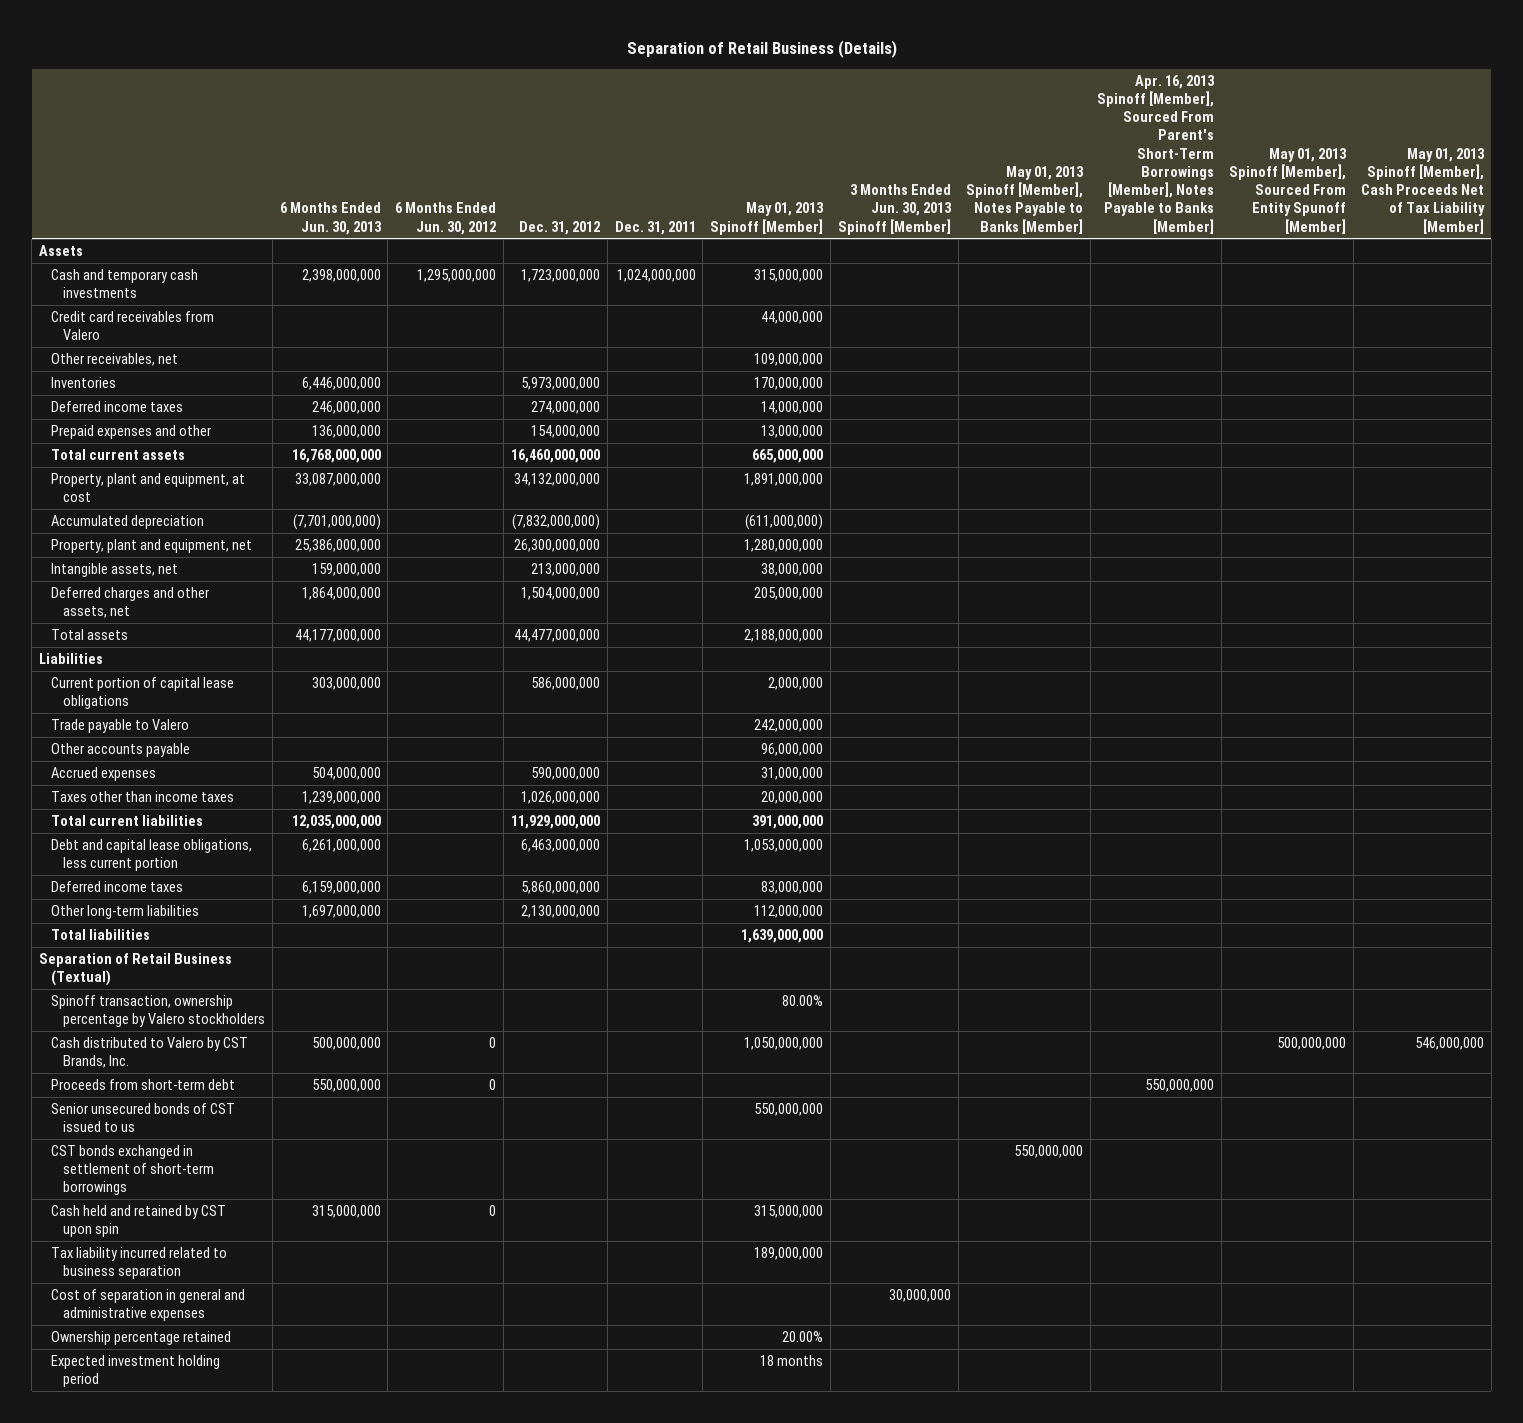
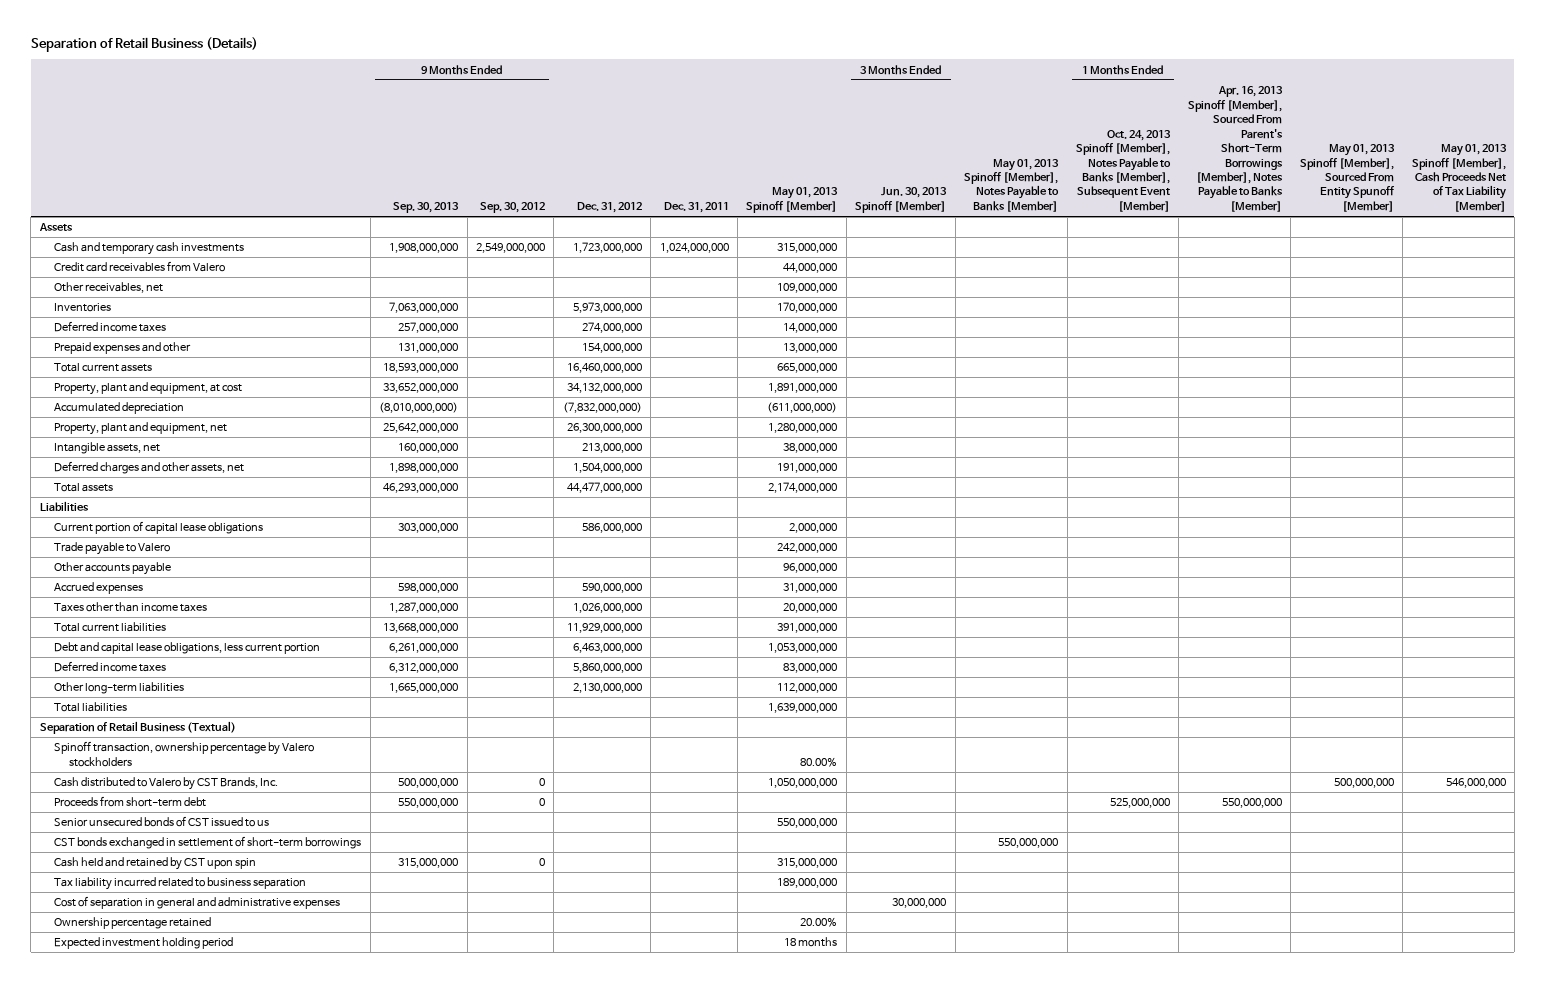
- | 6 Months Ended Jun. 30, 2013 | 6 Months Ended Jun. 30, 2012 | Dec. 31, 2012 | Dec. 31, 2011 | May 01, 2013 Spinoff [Member] | 3 Months Ended Jun. 30, 2013 Spinoff [Member] | May 01, 2013 Spinoff [Member], Notes Payable to Banks [Member] | Apr. 16, 2013 Spinoff [Member], Sourced From Parent's Short-Term Borrowings [Member], Notes Payable to Banks [Member] | May 01, 2013 Spinoff [Member], Sourced From Entity Spunoff [Member] | May 01, 2013 Spinoff [Member], Cash Proceeds Net of Tax Liability [Member]
+ | 9 Months Ended Sep. 30, 2013 | 9 Months Ended Sep. 30, 2012 | Dec. 31, 2012 | Dec. 31, 2011 | May 01, 2013 Spinoff [Member] | 3 Months Ended Jun. 30, 2013 Spinoff [Member] | May 01, 2013 Spinoff [Member], Notes Payable to Banks [Member] | 1 Months Ended Oct. 24, 2013 Spinoff [Member], Notes Payable to Banks [Member], Subsequent Event [Member] | Apr. 16, 2013 Spinoff [Member], Sourced From Parent's Short-Term Borrowings [Member], Notes Payable to Banks [Member] | May 01, 2013 Spinoff [Member], Sourced From Entity Spunoff [Member] | May 01, 2013 Spinoff [Member], Cash Proceeds Net of Tax Liability [Member]
- Deferred charges and other assets, net | 1,864,000,000 | | 1,504,000,000 | | 205,000,000 | | | | |
- Total assets | 44,177,000,000 | | 44,477,000,000 | | 2,188,000,000 | | | | |
+ Deferred charges and other assets, net | 1,898,000,000 | | 1,504,000,000 | | 191,000,000 | | | | | |
+ Total assets | 46,293,000,000 | | 44,477,000,000 | | 2,174,000,000 | | | | | |

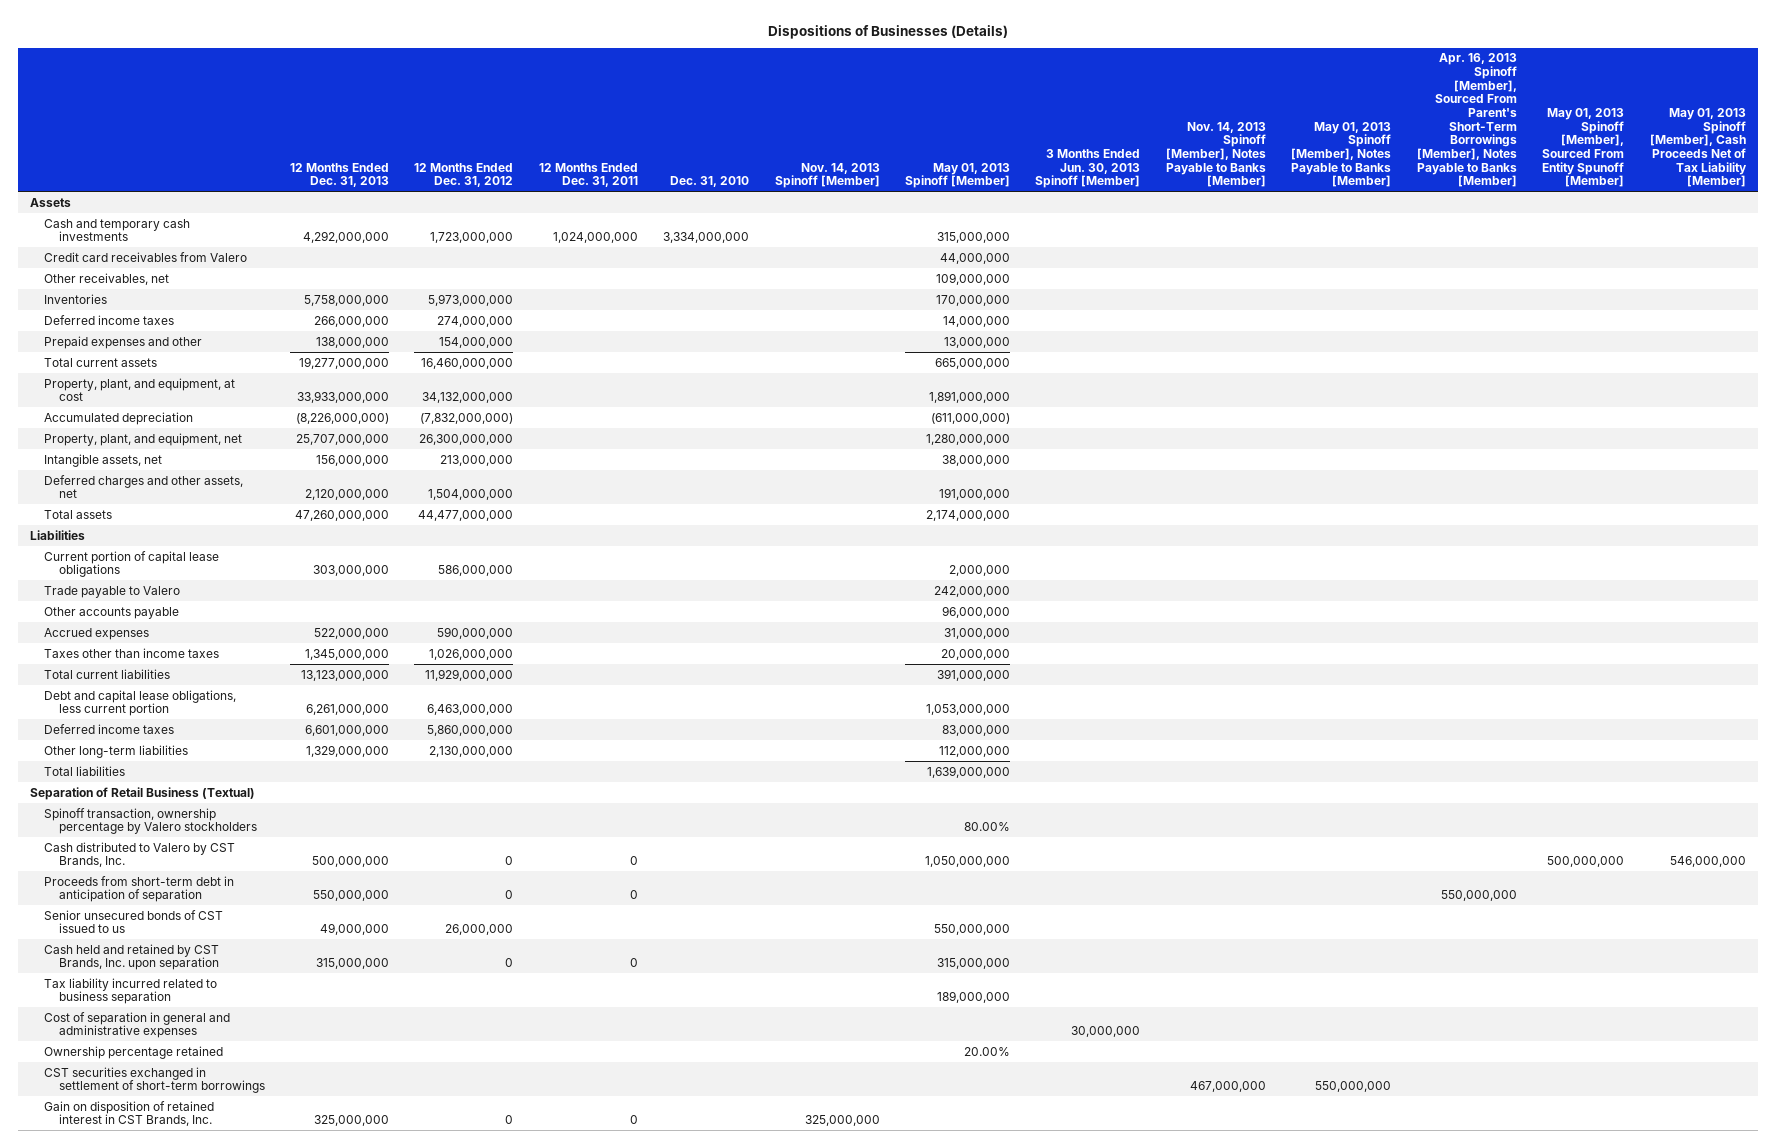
- Separation of Retail Business (Details)
+ Dispositions of Businesses (Details)
- | 9 Months Ended Sep. 30, 2013 | 9 Months Ended Sep. 30, 2012 | Dec. 31, 2012 | Dec. 31, 2011 | May 01, 2013 Spinoff [Member] | 3 Months Ended Jun. 30, 2013 Spinoff [Member] | May 01, 2013 Spinoff [Member], Notes Payable to Banks [Member] | 1 Months Ended Oct. 24, 2013 Spinoff [Member], Notes Payable to Banks [Member], Subsequent Event [Member] | Apr. 16, 2013 Spinoff [Member], Sourced From Parent's Short-Term Borrowings [Member], Notes Payable to Banks [Member] | May 01, 2013 Spinoff [Member], Sourced From Entity Spunoff [Member] | May 01, 2013 Spinoff [Member], Cash Proceeds Net of Tax Liability [Member]
+ | 12 Months Ended Dec. 31, 2013 | 12 Months Ended Dec. 31, 2012 | 12 Months Ended Dec. 31, 2011 | Dec. 31, 2010 | Nov. 14, 2013 Spinoff [Member] | May 01, 2013 Spinoff [Member] | 3 Months Ended Jun. 30, 2013 Spinoff [Member] | Nov. 14, 2013 Spinoff [Member], Notes Payable to Banks [Member] | May 01, 2013 Spinoff [Member], Notes Payable to Banks [Member] | Apr. 16, 2013 Spinoff [Member], Sourced From Parent's Short-Term Borrowings [Member], Notes Payable to Banks [Member] | May 01, 2013 Spinoff [Member], Sourced From Entity Spunoff [Member] | May 01, 2013 Spinoff [Member], Cash Proceeds Net of Tax Liability [Member]
- Property, plant and equipment, at cost | 33,652,000,000 | | 34,132,000,000 | | 1,891,000,000 | | | | | |
+ Property, plant, and equipment, at cost | 33,933,000,000 | 34,132,000,000 | | | | 1,891,000,000 | | | | | |
- Property, plant and equipment, net | 25,642,000,000 | | 26,300,000,000 | | 1,280,000,000 | | | | | |
+ Property, plant, and equipment, net | 25,707,000,000 | 26,300,000,000 | | | | 1,280,000,000 | | | | | |
- Proceeds from short-term debt | 550,000,000 | 0 | | | | | | 525,000,000 | 550,000,000 | |
+ Proceeds from short-term debt in anticipation of separation | 550,000,000 | 0 | 0 | | | | | | | 550,000,000 | |
- CST bonds exchanged in settlement of short-term borrowings | | | | | | | 550,000,000 | | | |
- Cash held and retained by CST upon spin | 315,000,000 | 0 | | | 315,000,000 | | | | | |
+ Cash held and retained by CST Brands, Inc. upon separation | 315,000,000 | 0 | 0 | | | 315,000,000 | | | | | |
- Expected investment holding period | | | | | 18 months | | | | | |
+ CST securities exchanged in settlement of short-term borrowings | | | | | | | | 467,000,000 | 550,000,000 | | |
+ Gain on disposition of retained interest in CST Brands, Inc. | 325,000,000 | 0 | 0 | | 325,000,000 | | | | | | |

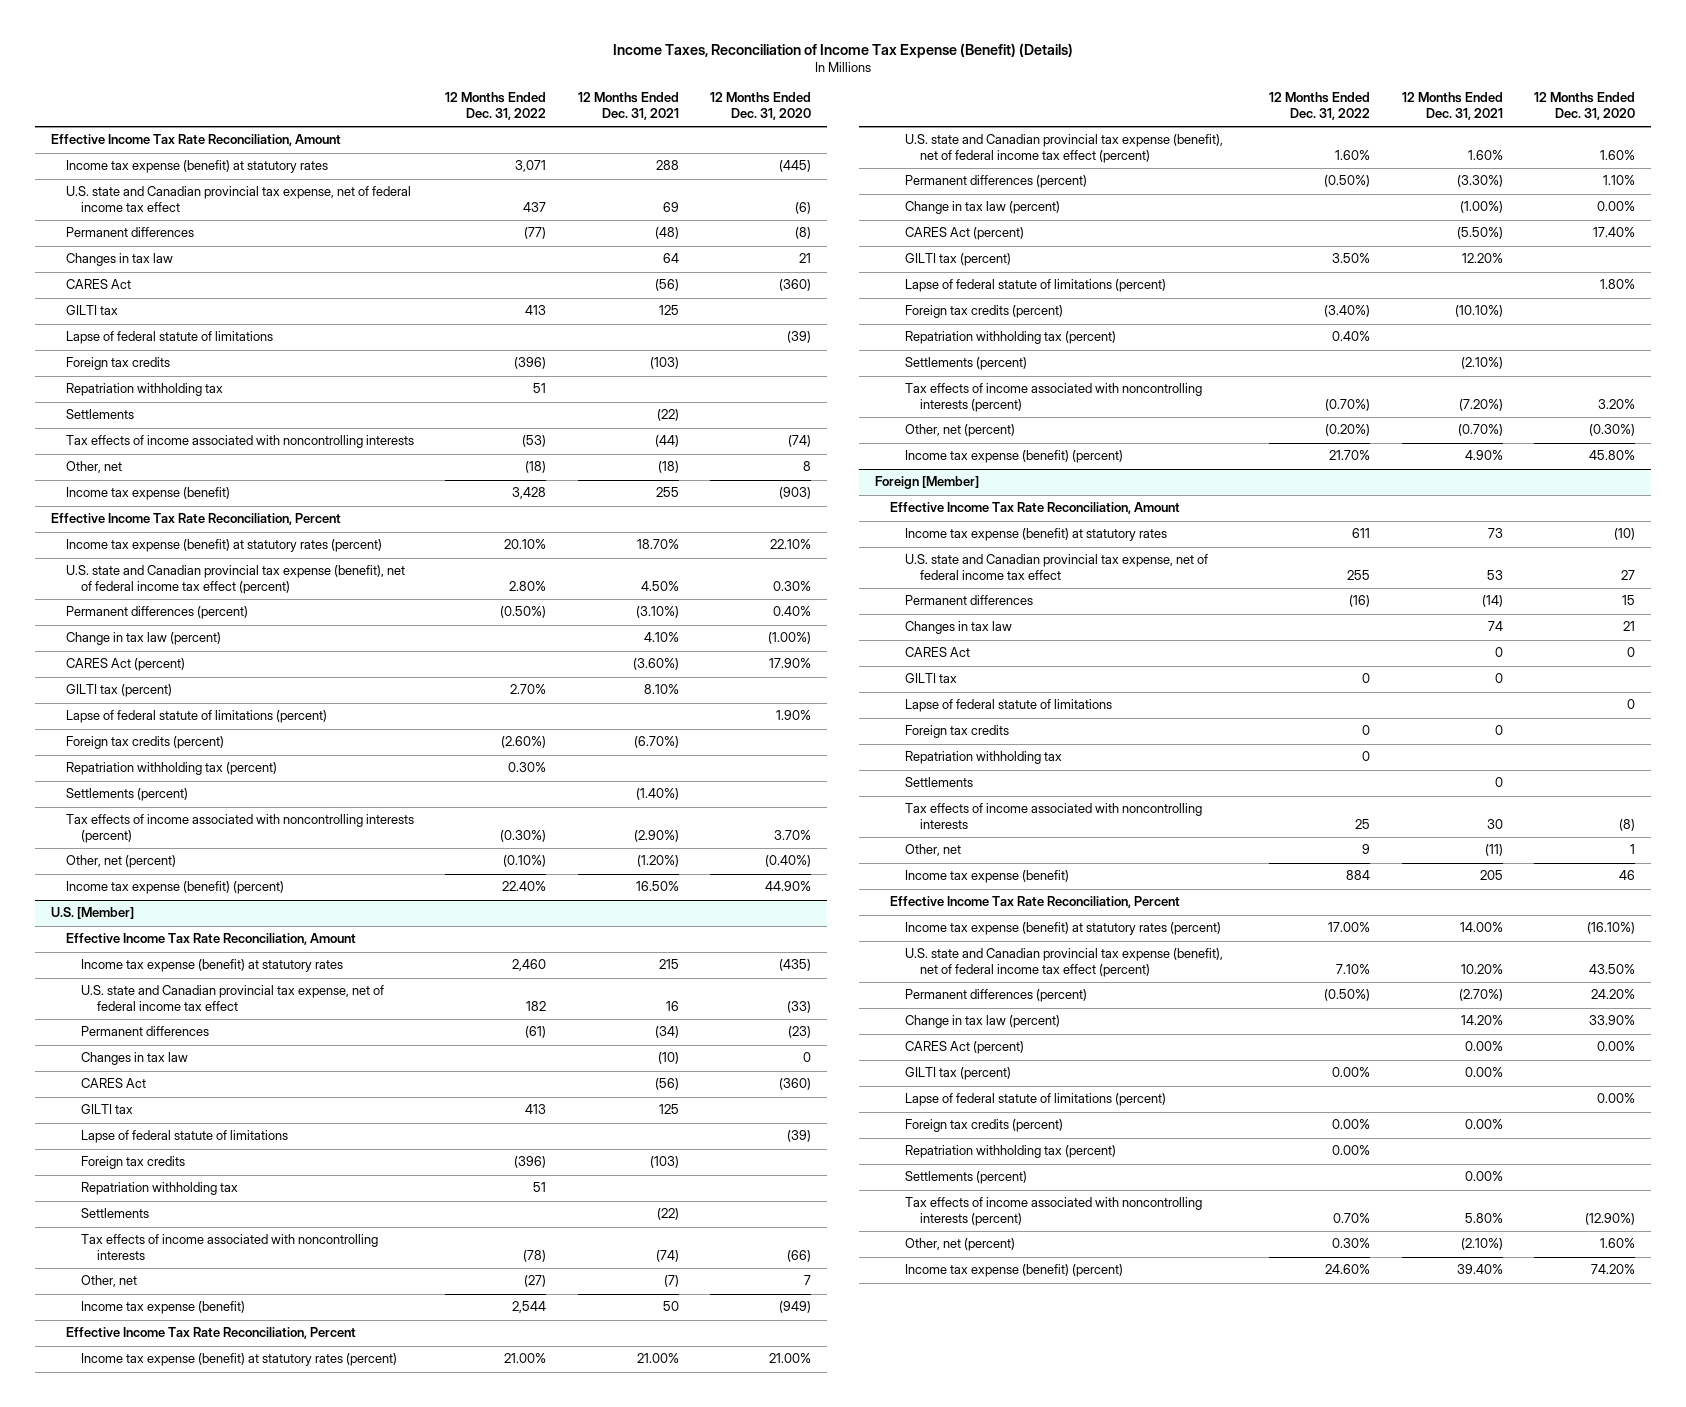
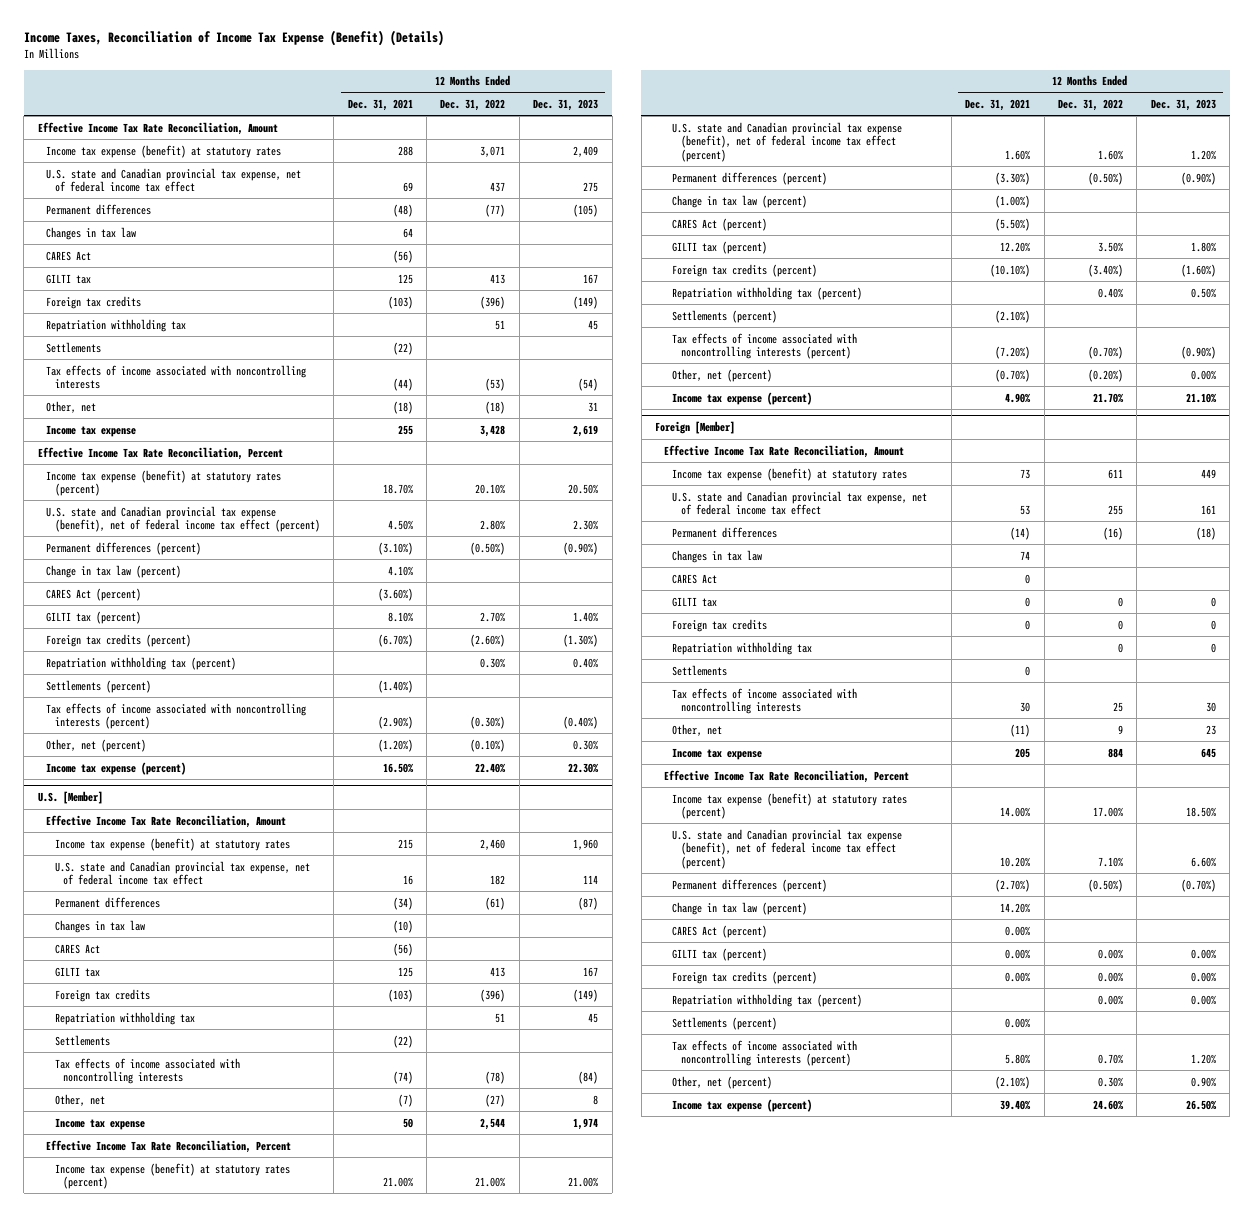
- | 12 Months Ended Dec. 31, 2022 | 12 Months Ended Dec. 31, 2021 | 12 Months Ended Dec. 31, 2020
+ | 12 Months Ended Dec. 31, 2021 | 12 Months Ended Dec. 31, 2022 | 12 Months Ended Dec. 31, 2023
- Lapse of federal statute of limitations | | | (39)
- Income tax expense (benefit) | 3,428 | 255 | (903)
+ Income tax expense | 255 | 3,428 | 2,619
- Lapse of federal statute of limitations (percent) | | | 1.90%
- Income tax expense (benefit) (percent) | 22.40% | 16.50% | 44.90%
+ Income tax expense (percent) | 16.50% | 22.40% | 22.30%
@ U.S. [Member]
- Lapse of federal statute of limitations | | | (39)
- Income tax expense (benefit) | 2,544 | 50 | (949)
+ Income tax expense | 50 | 2,544 | 1,974
- Lapse of federal statute of limitations (percent) | | | 1.80%
- Income tax expense (benefit) (percent) | 21.70% | 4.90% | 45.80%
+ Income tax expense (percent) | 4.90% | 21.70% | 21.10%
@ Foreign [Member]
- Lapse of federal statute of limitations | | | 0
- Income tax expense (benefit) | 884 | 205 | 46
+ Income tax expense | 205 | 884 | 645
- Lapse of federal statute of limitations (percent) | | | 0.00%
- Income tax expense (benefit) (percent) | 24.60% | 39.40% | 74.20%
+ Income tax expense (percent) | 39.40% | 24.60% | 26.50%

